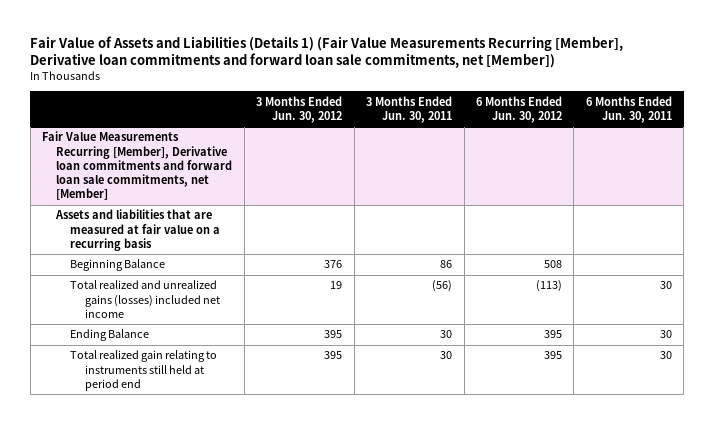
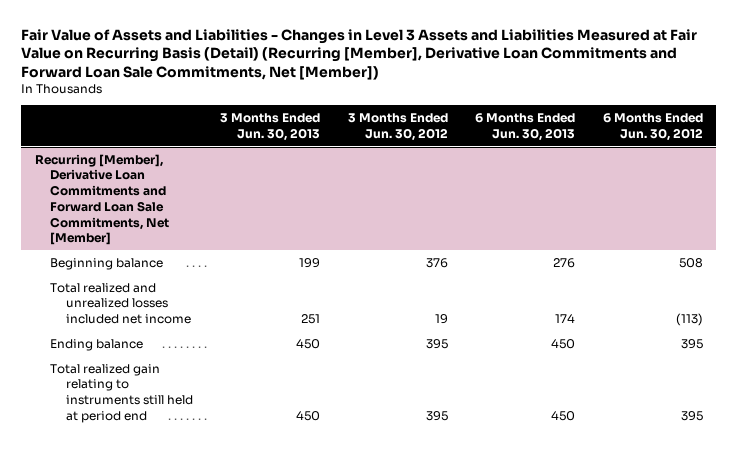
- Fair Value of Assets and Liabilities (Details 1) (Fair Value Measurements Recurring [Member], Derivative loan commitments and forward loan sale commitments, net [Member])
+ Fair Value of Assets and Liabilities - Changes in Level 3 Assets and Liabilities Measured at Fair Value on Recurring Basis (Detail) (Recurring [Member], Derivative Loan Commitments and Forward Loan Sale Commitments, Net [Member])
- | 3 Months Ended Jun. 30, 2012 | 3 Months Ended Jun. 30, 2011 | 6 Months Ended Jun. 30, 2012 | 6 Months Ended Jun. 30, 2011
+ | 3 Months Ended Jun. 30, 2013 | 3 Months Ended Jun. 30, 2012 | 6 Months Ended Jun. 30, 2013 | 6 Months Ended Jun. 30, 2012
- Fair Value Measurements Recurring [Member], Derivative loan commitments and forward loan sale commitments, net [Member]
- Assets and liabilities that are measured at fair value on a recurring basis
- Beginning Balance | 376 | 86 | 508 |
- Total realized and unrealized gains (losses) included net income | 19 | (56) | (113) | 30
- Ending Balance | 395 | 30 | 395 | 30
+ Recurring [Member], Derivative Loan Commitments and Forward Loan Sale Commitments, Net [Member]
+ Beginning balance | 199 | 376 | 276 | 508
+ Total realized and unrealized losses included net income | 251 | 19 | 174 | (113)
+ Ending balance | 450 | 395 | 450 | 395

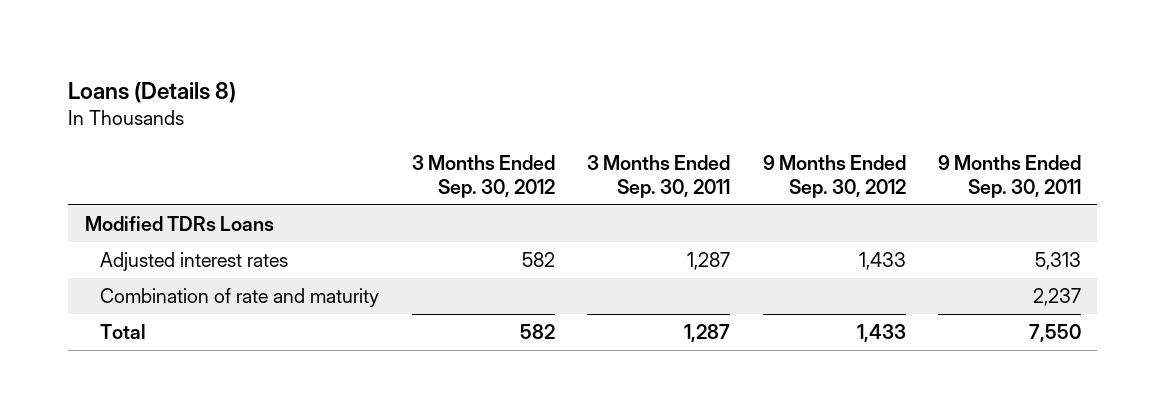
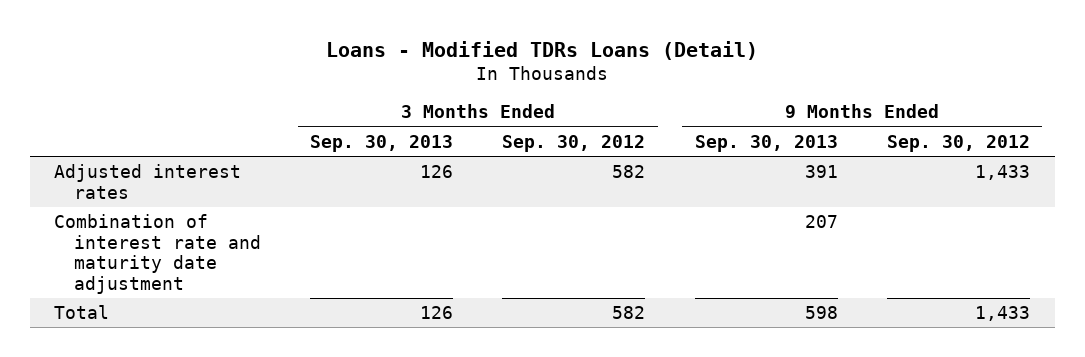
- Loans (Details 8)
+ Loans - Modified TDRs Loans (Detail)
- | 3 Months Ended Sep. 30, 2012 | 3 Months Ended Sep. 30, 2011 | 9 Months Ended Sep. 30, 2012 | 9 Months Ended Sep. 30, 2011
+ | 3 Months Ended Sep. 30, 2013 | 3 Months Ended Sep. 30, 2012 | 9 Months Ended Sep. 30, 2013 | 9 Months Ended Sep. 30, 2012
- Modified TDRs Loans
- Combination of rate and maturity | | | | 2,237
+ Combination of interest rate and maturity date adjustment | | | 207 |

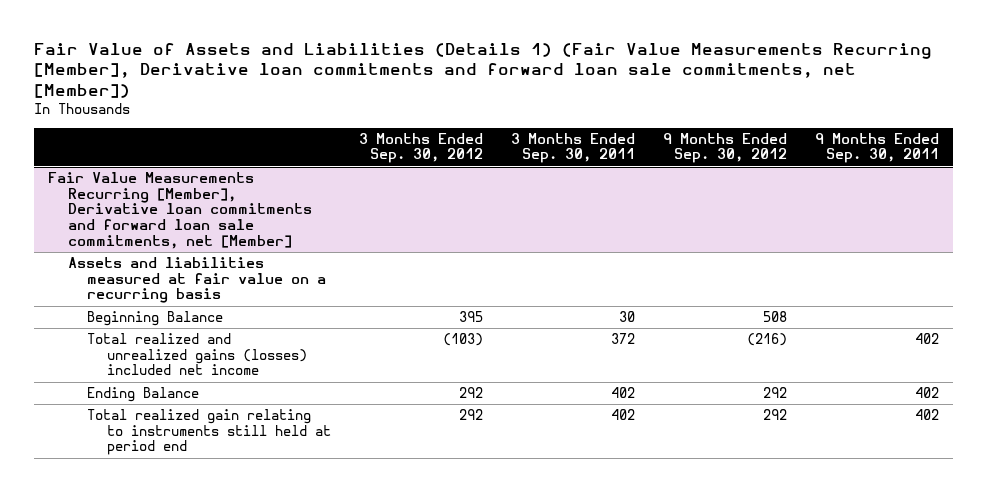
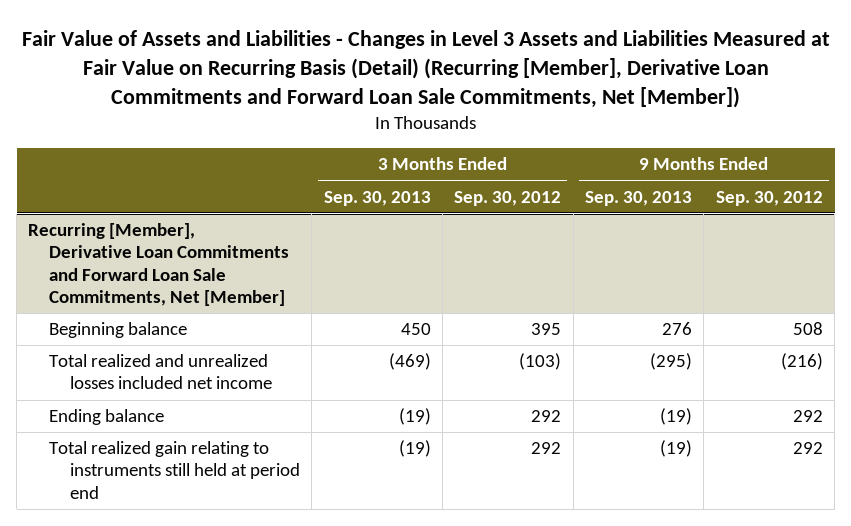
- Fair Value of Assets and Liabilities (Details 1) (Fair Value Measurements Recurring [Member], Derivative loan commitments and forward loan sale commitments, net [Member])
+ Fair Value of Assets and Liabilities - Changes in Level 3 Assets and Liabilities Measured at Fair Value on Recurring Basis (Detail) (Recurring [Member], Derivative Loan Commitments and Forward Loan Sale Commitments, Net [Member])
- | 3 Months Ended Sep. 30, 2012 | 3 Months Ended Sep. 30, 2011 | 9 Months Ended Sep. 30, 2012 | 9 Months Ended Sep. 30, 2011
+ | 3 Months Ended Sep. 30, 2013 | 3 Months Ended Sep. 30, 2012 | 9 Months Ended Sep. 30, 2013 | 9 Months Ended Sep. 30, 2012
- Fair Value Measurements Recurring [Member], Derivative loan commitments and forward loan sale commitments, net [Member]
- Assets and liabilities measured at fair value on a recurring basis
- Beginning Balance | 395 | 30 | 508 |
- Total realized and unrealized gains (losses) included net income | (103) | 372 | (216) | 402
- Ending Balance | 292 | 402 | 292 | 402
+ Recurring [Member], Derivative Loan Commitments and Forward Loan Sale Commitments, Net [Member]
+ Beginning balance | 450 | 395 | 276 | 508
+ Total realized and unrealized losses included net income | (469) | (103) | (295) | (216)
+ Ending balance | (19) | 292 | (19) | 292

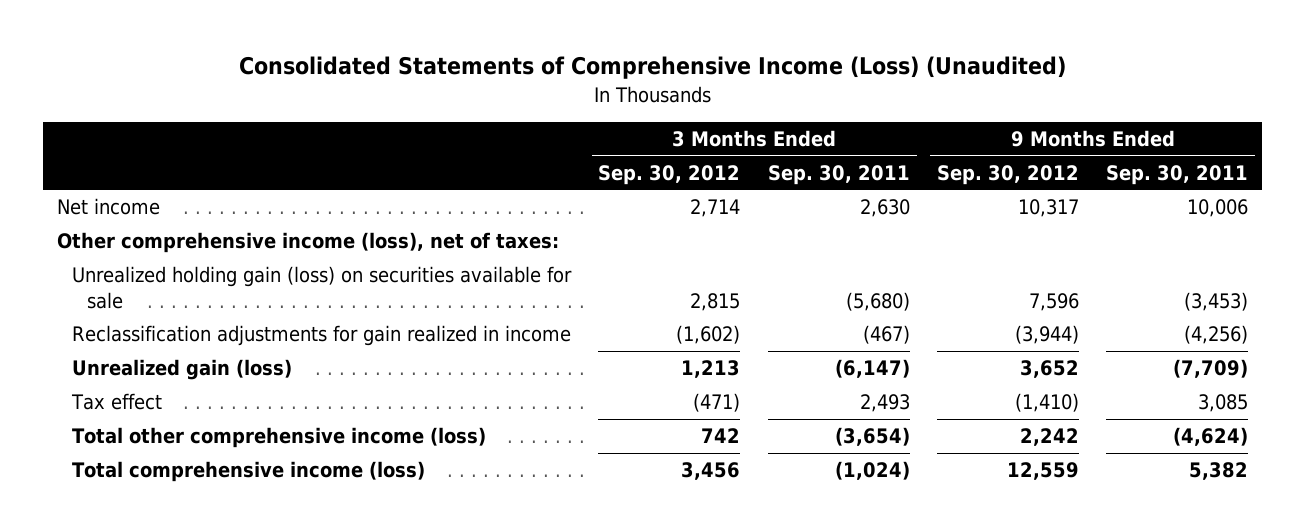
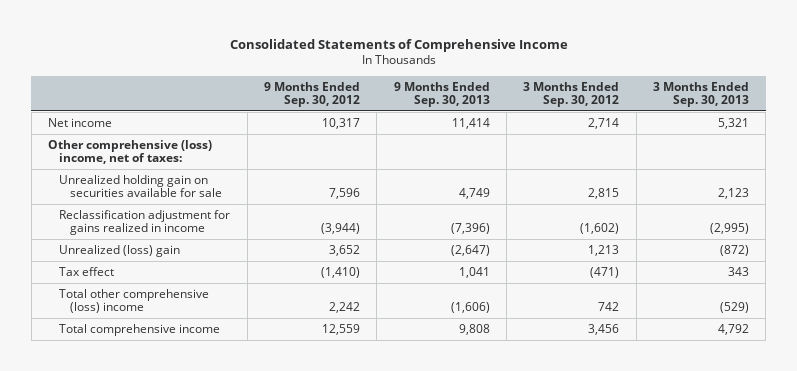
- Consolidated Statements of Comprehensive Income (Loss) (Unaudited)
+ Consolidated Statements of Comprehensive Income
- | 3 Months Ended Sep. 30, 2012 | 3 Months Ended Sep. 30, 2011 | 9 Months Ended Sep. 30, 2012 | 9 Months Ended Sep. 30, 2011
+ | 9 Months Ended Sep. 30, 2012 | 9 Months Ended Sep. 30, 2013 | 3 Months Ended Sep. 30, 2012 | 3 Months Ended Sep. 30, 2013
- Other comprehensive income (loss), net of taxes:
- Unrealized holding gain (loss) on securities available for sale | 2,815 | (5,680) | 7,596 | (3,453)
- Reclassification adjustments for gain realized in income | (1,602) | (467) | (3,944) | (4,256)
- Unrealized gain (loss) | 1,213 | (6,147) | 3,652 | (7,709)
+ Other comprehensive (loss) income, net of taxes:
+ Unrealized holding gain on securities available for sale | 7,596 | 4,749 | 2,815 | 2,123
+ Reclassification adjustment for gains realized in income | (3,944) | (7,396) | (1,602) | (2,995)
+ Unrealized (loss) gain | 3,652 | (2,647) | 1,213 | (872)
- Total other comprehensive income (loss) | 742 | (3,654) | 2,242 | (4,624)
- Total comprehensive income (loss) | 3,456 | (1,024) | 12,559 | 5,382
+ Total other comprehensive (loss) income | 2,242 | (1,606) | 742 | (529)
+ Total comprehensive income | 12,559 | 9,808 | 3,456 | 4,792

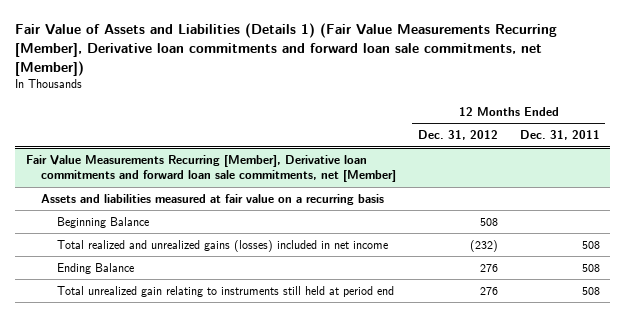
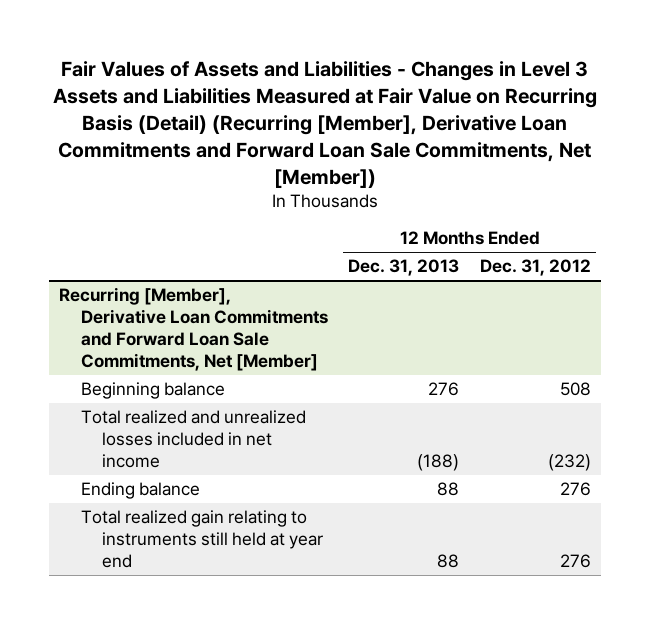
- Fair Value of Assets and Liabilities (Details 1) (Fair Value Measurements Recurring [Member], Derivative loan commitments and forward loan sale commitments, net [Member])
+ Fair Values of Assets and Liabilities - Changes in Level 3 Assets and Liabilities Measured at Fair Value on Recurring Basis (Detail) (Recurring [Member], Derivative Loan Commitments and Forward Loan Sale Commitments, Net [Member])
- | 12 Months Ended Dec. 31, 2012 | 12 Months Ended Dec. 31, 2011
+ | 12 Months Ended Dec. 31, 2013 | 12 Months Ended Dec. 31, 2012
- Fair Value Measurements Recurring [Member], Derivative loan commitments and forward loan sale commitments, net [Member]
- Assets and liabilities measured at fair value on a recurring basis
- Beginning Balance | 508 |
- Total realized and unrealized gains (losses) included in net income | (232) | 508
- Ending Balance | 276 | 508
- Total unrealized gain relating to instruments still held at period end | 276 | 508
+ Recurring [Member], Derivative Loan Commitments and Forward Loan Sale Commitments, Net [Member]
+ Beginning balance | 276 | 508
+ Total realized and unrealized losses included in net income | (188) | (232)
+ Ending balance | 88 | 276
+ Total realized gain relating to instruments still held at year end | 88 | 276

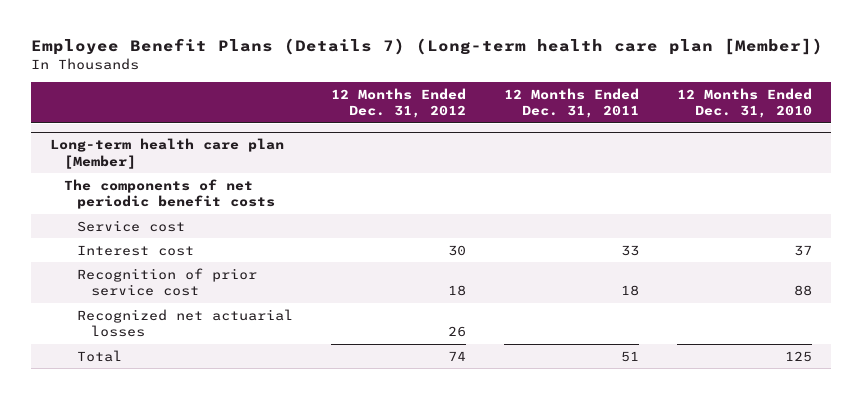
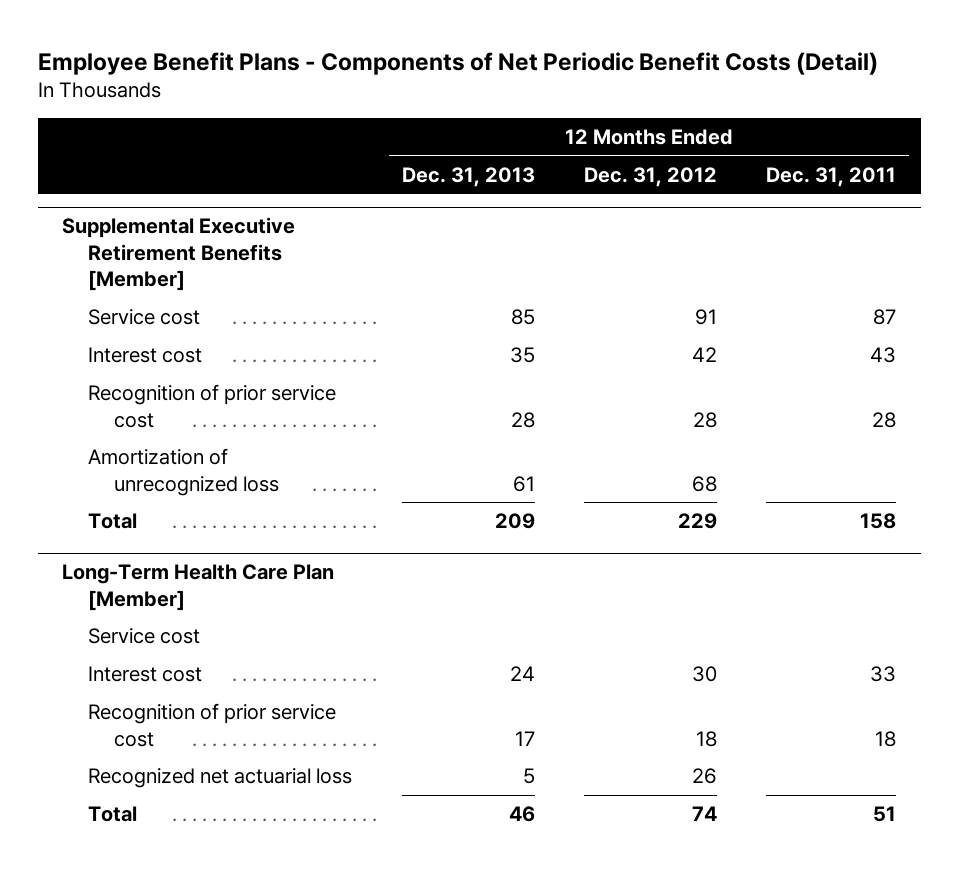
- Employee Benefit Plans (Details 7) (Long-term health care plan [Member])
+ Employee Benefit Plans - Components of Net Periodic Benefit Costs (Detail)
- | 12 Months Ended Dec. 31, 2012 | 12 Months Ended Dec. 31, 2011 | 12 Months Ended Dec. 31, 2010
+ | 12 Months Ended Dec. 31, 2013 | 12 Months Ended Dec. 31, 2012 | 12 Months Ended Dec. 31, 2011
- Long-term health care plan [Member]
- The components of net periodic benefit costs
+ Supplemental Executive Retirement Benefits [Member]
+ Service cost | 85 | 91 | 87
+ Interest cost | 35 | 42 | 43
+ Recognition of prior service cost | 28 | 28 | 28
+ Amortization of unrecognized loss | 61 | 68 |
+ Total | 209 | 229 | 158
+ Long-Term Health Care Plan [Member]
- Recognized net actuarial losses | 26 | |
+ Recognized net actuarial loss | 5 | 26 |

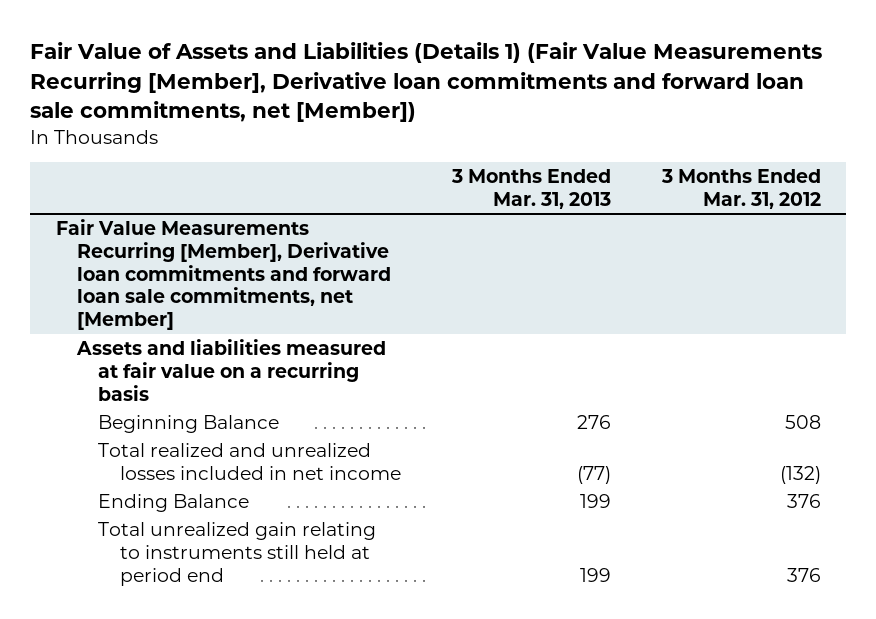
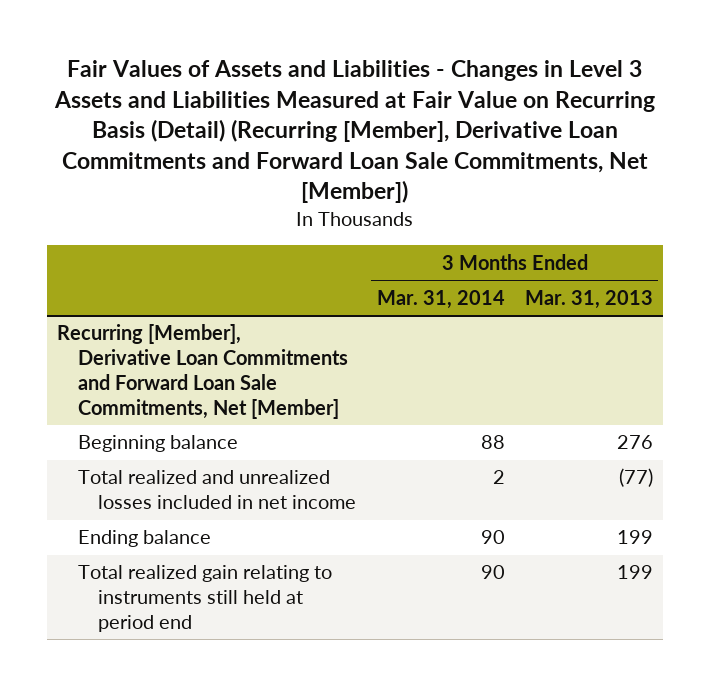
- Fair Value of Assets and Liabilities (Details 1) (Fair Value Measurements Recurring [Member], Derivative loan commitments and forward loan sale commitments, net [Member])
+ Fair Values of Assets and Liabilities - Changes in Level 3 Assets and Liabilities Measured at Fair Value on Recurring Basis (Detail) (Recurring [Member], Derivative Loan Commitments and Forward Loan Sale Commitments, Net [Member])
- | 3 Months Ended Mar. 31, 2013 | 3 Months Ended Mar. 31, 2012
+ | 3 Months Ended Mar. 31, 2014 | 3 Months Ended Mar. 31, 2013
- Fair Value Measurements Recurring [Member], Derivative loan commitments and forward loan sale commitments, net [Member]
- Assets and liabilities measured at fair value on a recurring basis
- Beginning Balance | 276 | 508
+ Recurring [Member], Derivative Loan Commitments and Forward Loan Sale Commitments, Net [Member]
+ Beginning balance | 88 | 276
- Ending Balance | 199 | 376
- Total unrealized gain relating to instruments still held at period end | 199 | 376
+ Ending balance | 90 | 199
+ Total realized gain relating to instruments still held at period end | 90 | 199

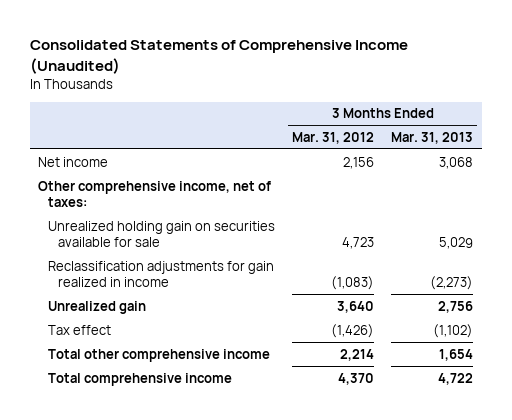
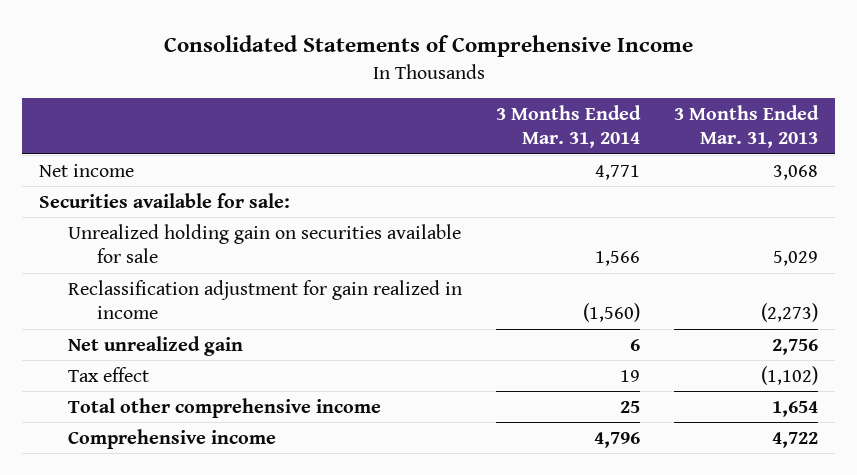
- Consolidated Statements of Comprehensive Income (Unaudited)
+ Consolidated Statements of Comprehensive Income
- | 3 Months Ended Mar. 31, 2012 | 3 Months Ended Mar. 31, 2013
+ | 3 Months Ended Mar. 31, 2014 | 3 Months Ended Mar. 31, 2013
- Other comprehensive income, net of taxes:
+ Securities available for sale:
- Reclassification adjustments for gain realized in income | (1,083) | (2,273)
- Unrealized gain | 3,640 | 2,756
+ Reclassification adjustment for gain realized in income | (1,560) | (2,273)
+ Net unrealized gain | 6 | 2,756
- Total comprehensive income | 4,370 | 4,722
+ Comprehensive income | 4,796 | 4,722

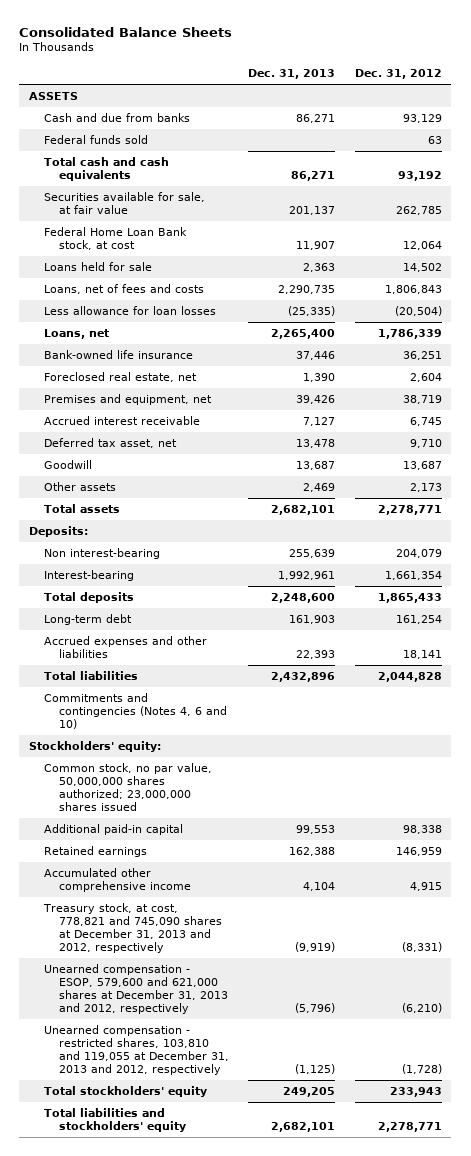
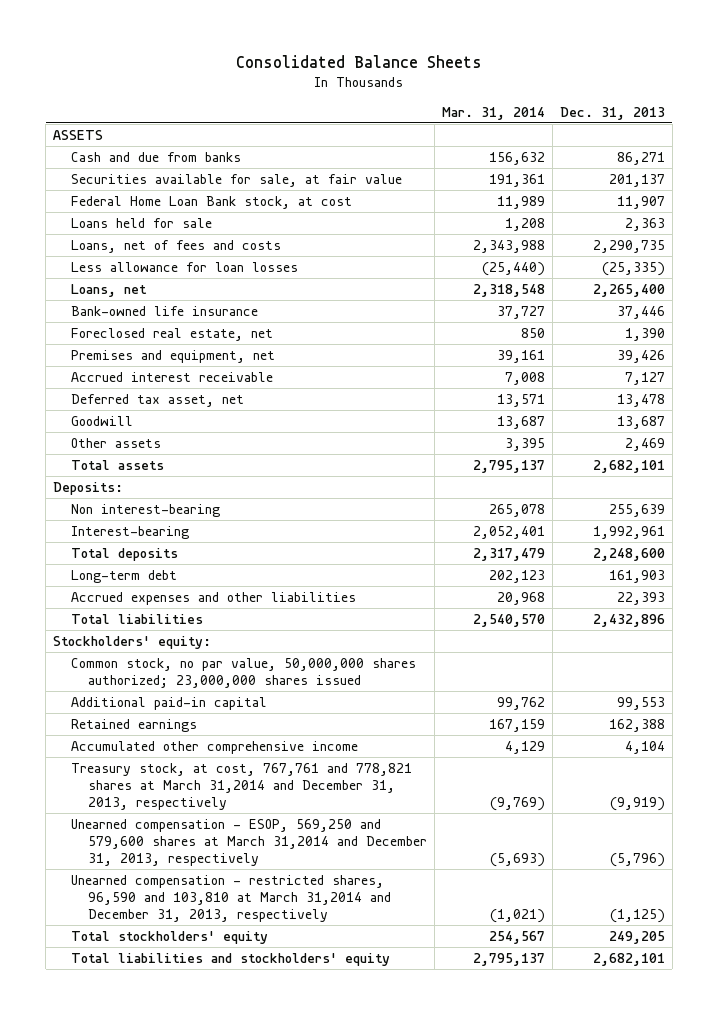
- | Dec. 31, 2013 | Dec. 31, 2012
+ | Mar. 31, 2014 | Dec. 31, 2013
- Federal funds sold | | 63
- Total cash and cash equivalents | 86,271 | 93,192
- Commitments and contingencies (Notes 4, 6 and 10)
- Treasury stock, at cost, 778,821 and 745,090 shares at December 31, 2013 and 2012, respectively | (9,919) | (8,331)
- Unearned compensation - ESOP, 579,600 and 621,000 shares at December 31, 2013 and 2012, respectively | (5,796) | (6,210)
- Unearned compensation - restricted shares, 103,810 and 119,055 at December 31, 2013 and 2012, respectively | (1,125) | (1,728)
+ Treasury stock, at cost, 767,761 and 778,821 shares at March 31,2014 and December 31, 2013, respectively | (9,769) | (9,919)
+ Unearned compensation - ESOP, 569,250 and 579,600 shares at March 31,2014 and December 31, 2013, respectively | (5,693) | (5,796)
+ Unearned compensation - restricted shares, 96,590 and 103,810 at March 31,2014 and December 31, 2013, respectively | (1,021) | (1,125)

